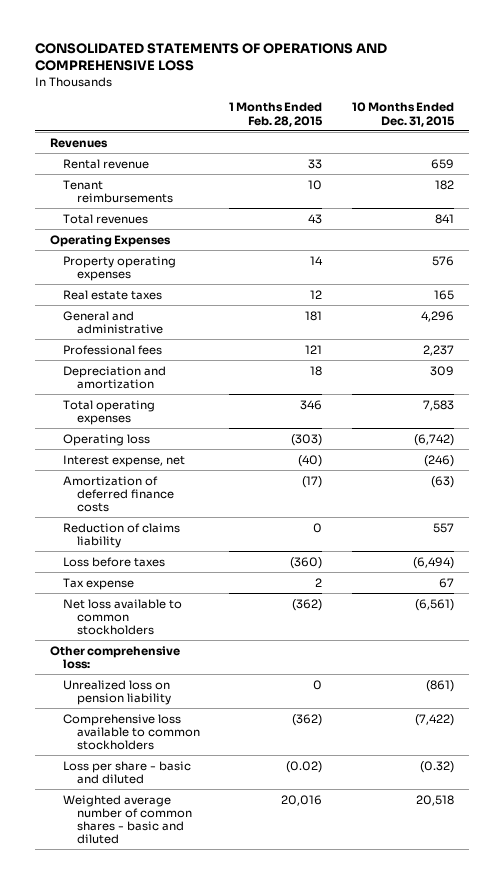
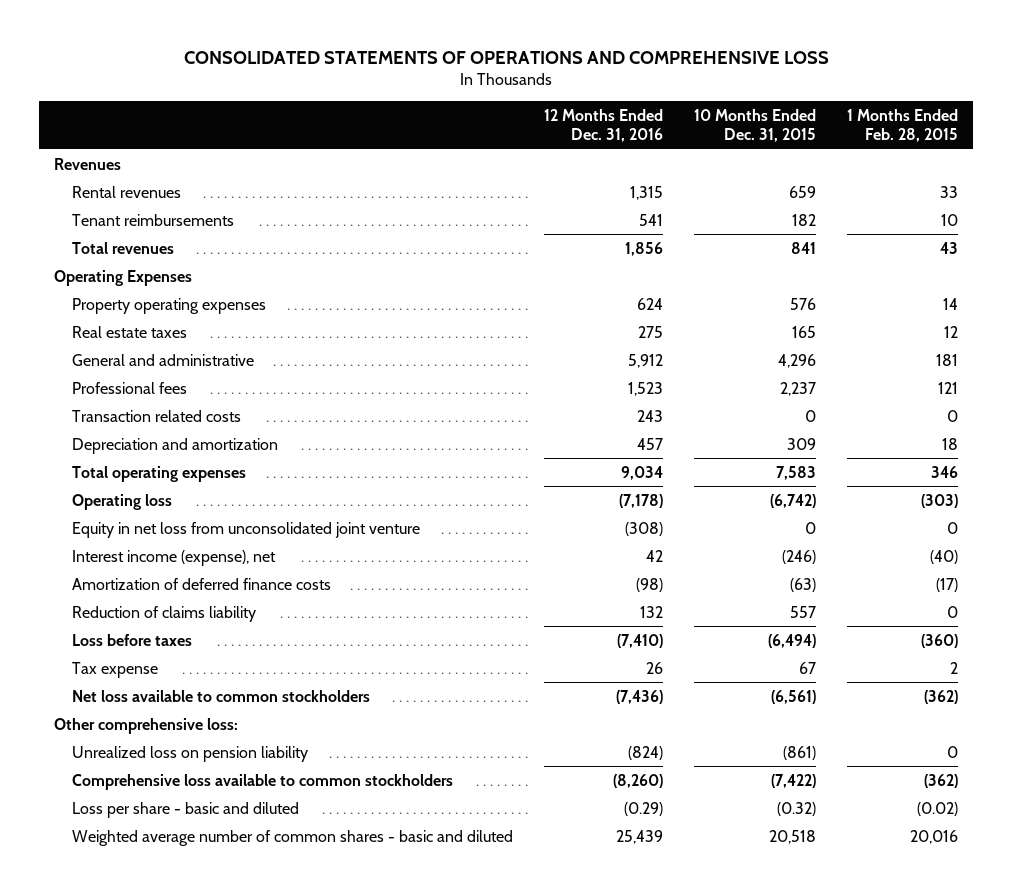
- | 1 Months Ended Feb. 28, 2015 | 10 Months Ended Dec. 31, 2015
+ | 12 Months Ended Dec. 31, 2016 | 10 Months Ended Dec. 31, 2015 | 1 Months Ended Feb. 28, 2015
- Rental revenue | 33 | 659
+ Rental revenues | 1,315 | 659 | 33
+ Transaction related costs | 243 | 0 | 0
- Interest expense, net | (40) | (246)
+ Equity in net loss from unconsolidated joint venture | (308) | 0 | 0
+ Interest income (expense), net | 42 | (246) | (40)

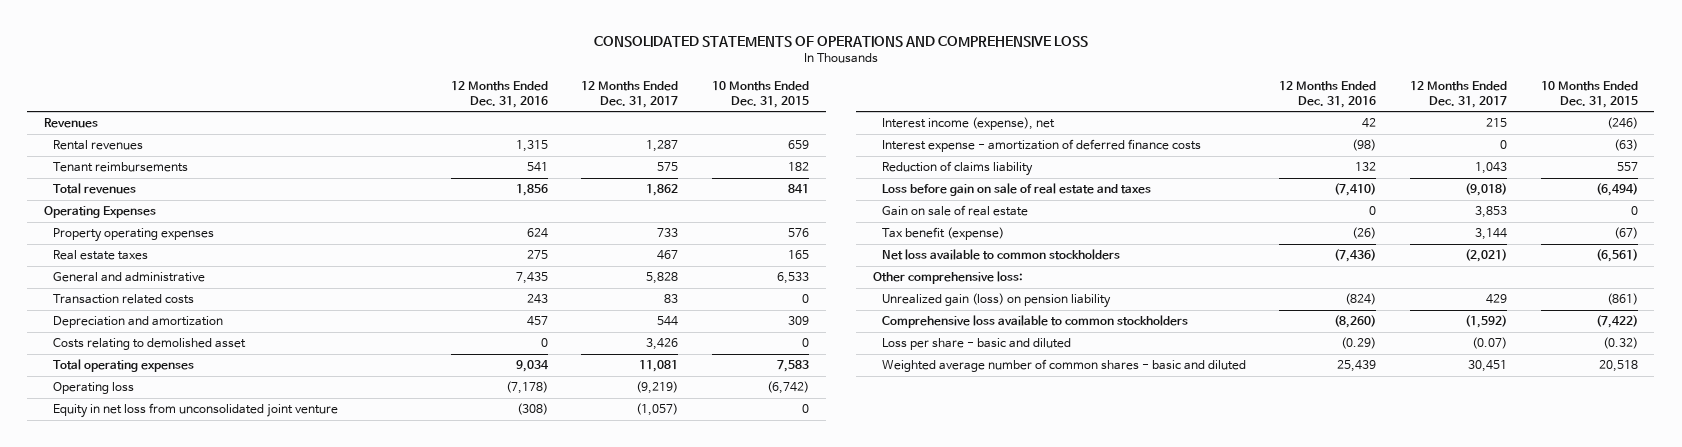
- | 12 Months Ended Dec. 31, 2016 | 10 Months Ended Dec. 31, 2015 | 1 Months Ended Feb. 28, 2015
+ | 12 Months Ended Dec. 31, 2016 | 12 Months Ended Dec. 31, 2017 | 10 Months Ended Dec. 31, 2015
- General and administrative | 5,912 | 4,296 | 181
- Professional fees | 1,523 | 2,237 | 121
+ General and administrative | 7,435 | 5,828 | 6,533
+ Costs relating to demolished asset | 0 | 3,426 | 0
- Amortization of deferred finance costs | (98) | (63) | (17)
+ Interest expense - amortization of deferred finance costs | (98) | 0 | (63)
- Loss before taxes | (7,410) | (6,494) | (360)
- Tax expense | 26 | 67 | 2
+ Loss before gain on sale of real estate and taxes | (7,410) | (9,018) | (6,494)
+ Gain on sale of real estate | 0 | 3,853 | 0
+ Tax benefit (expense) | (26) | 3,144 | (67)
- Unrealized loss on pension liability | (824) | (861) | 0
+ Unrealized gain (loss) on pension liability | (824) | 429 | (861)

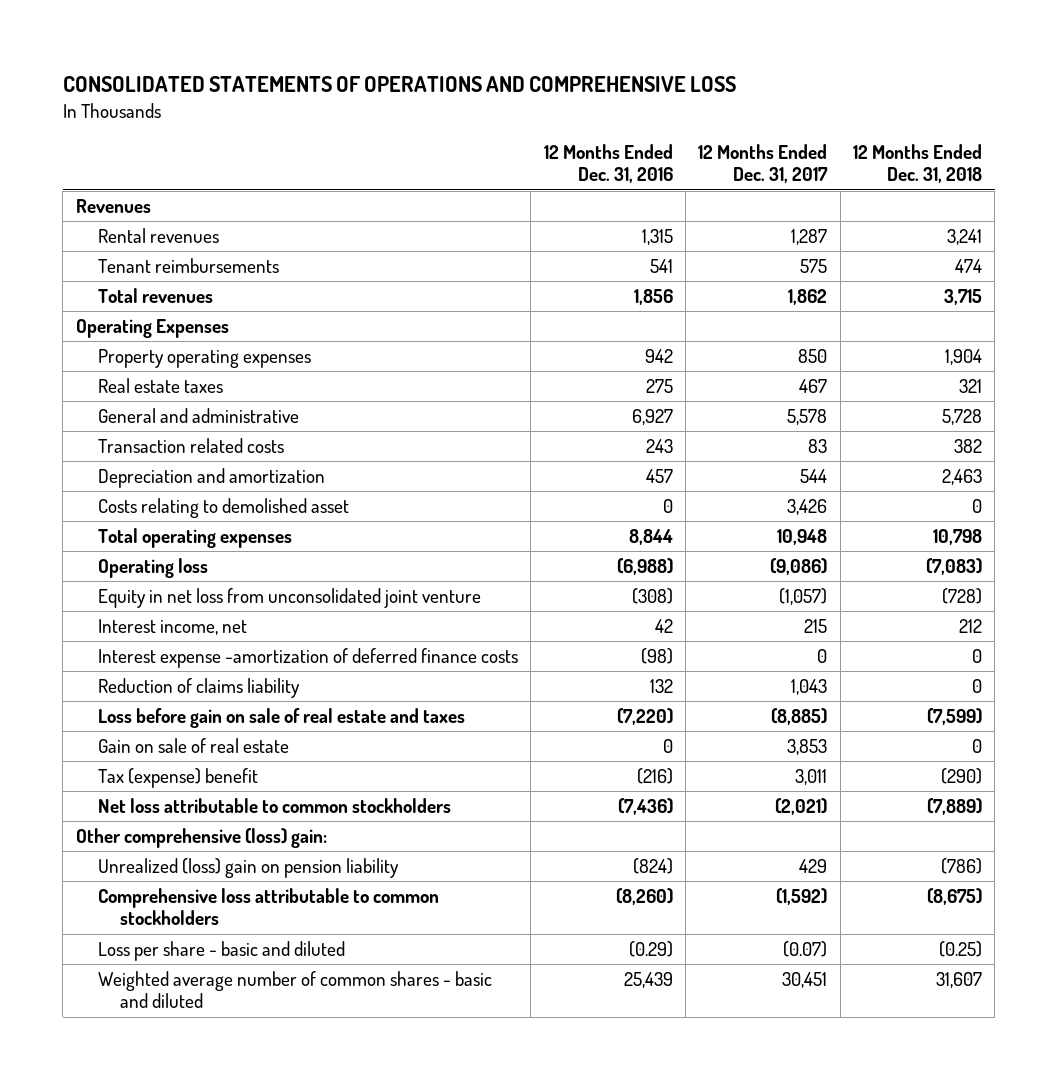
- | 12 Months Ended Dec. 31, 2016 | 12 Months Ended Dec. 31, 2017 | 10 Months Ended Dec. 31, 2015
+ | 12 Months Ended Dec. 31, 2016 | 12 Months Ended Dec. 31, 2017 | 12 Months Ended Dec. 31, 2018
- Property operating expenses | 624 | 733 | 576
+ Property operating expenses | 942 | 850 | 1,904
- General and administrative | 7,435 | 5,828 | 6,533
+ General and administrative | 6,927 | 5,578 | 5,728
- Total operating expenses | 9,034 | 11,081 | 7,583
- Operating loss | (7,178) | (9,219) | (6,742)
+ Total operating expenses | 8,844 | 10,948 | 10,798
+ Operating loss | (6,988) | (9,086) | (7,083)
- Interest income (expense), net | 42 | 215 | (246)
- Interest expense - amortization of deferred finance costs | (98) | 0 | (63)
+ Interest income, net | 42 | 215 | 212
+ Interest expense -amortization of deferred finance costs | (98) | 0 | 0
- Loss before gain on sale of real estate and taxes | (7,410) | (9,018) | (6,494)
+ Loss before gain on sale of real estate and taxes | (7,220) | (8,885) | (7,599)
- Tax benefit (expense) | (26) | 3,144 | (67)
- Net loss available to common stockholders | (7,436) | (2,021) | (6,561)
- Other comprehensive loss:
- Unrealized gain (loss) on pension liability | (824) | 429 | (861)
- Comprehensive loss available to common stockholders | (8,260) | (1,592) | (7,422)
+ Tax (expense) benefit | (216) | 3,011 | (290)
+ Net loss attributable to common stockholders | (7,436) | (2,021) | (7,889)
+ Other comprehensive (loss) gain:
+ Unrealized (loss) gain on pension liability | (824) | 429 | (786)
+ Comprehensive loss attributable to common stockholders | (8,260) | (1,592) | (8,675)

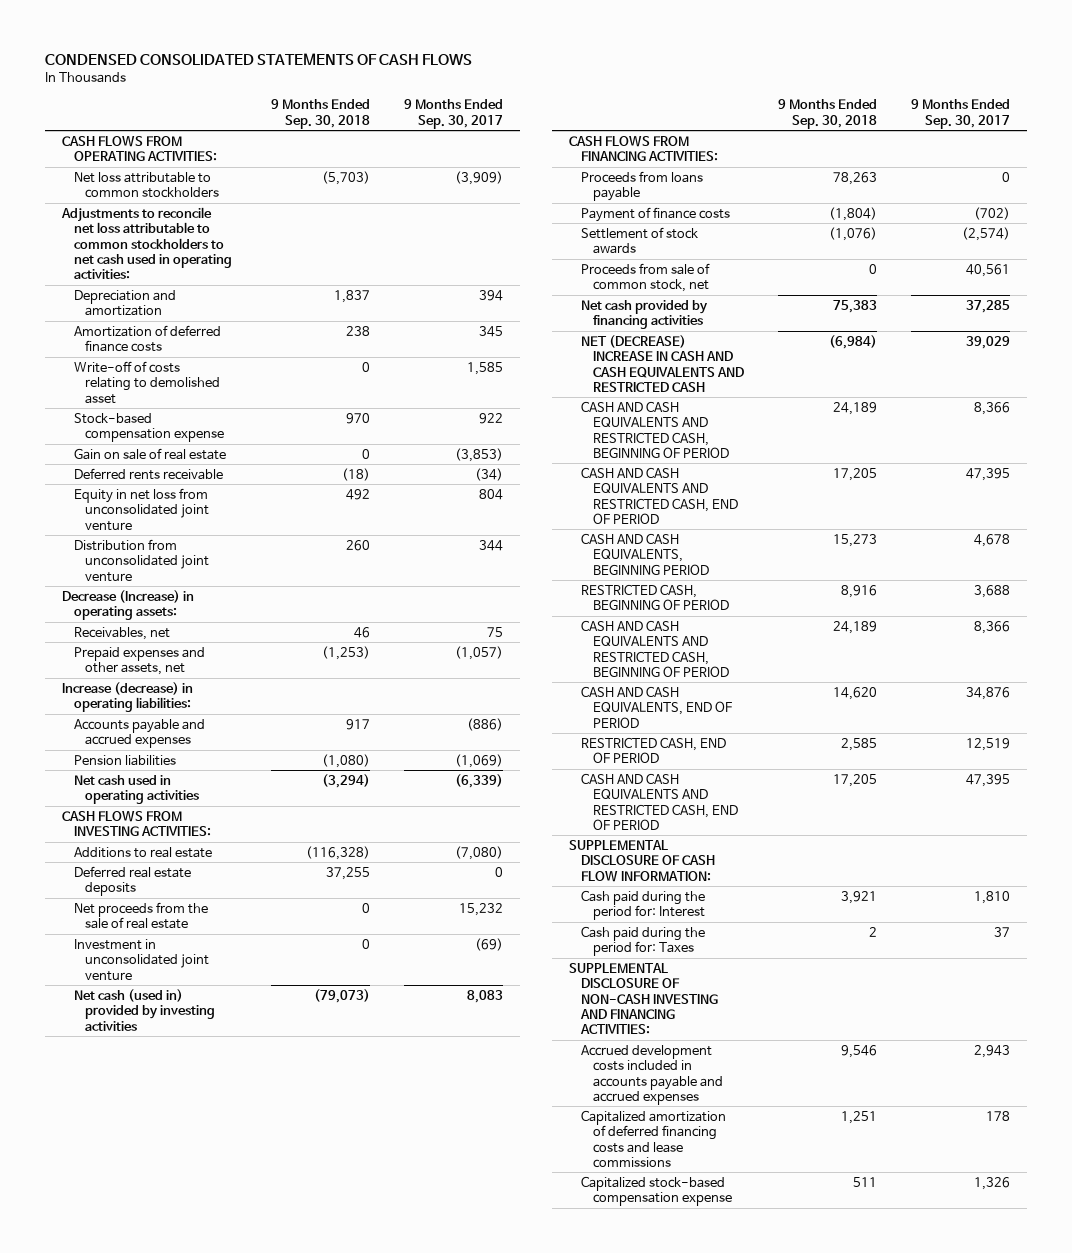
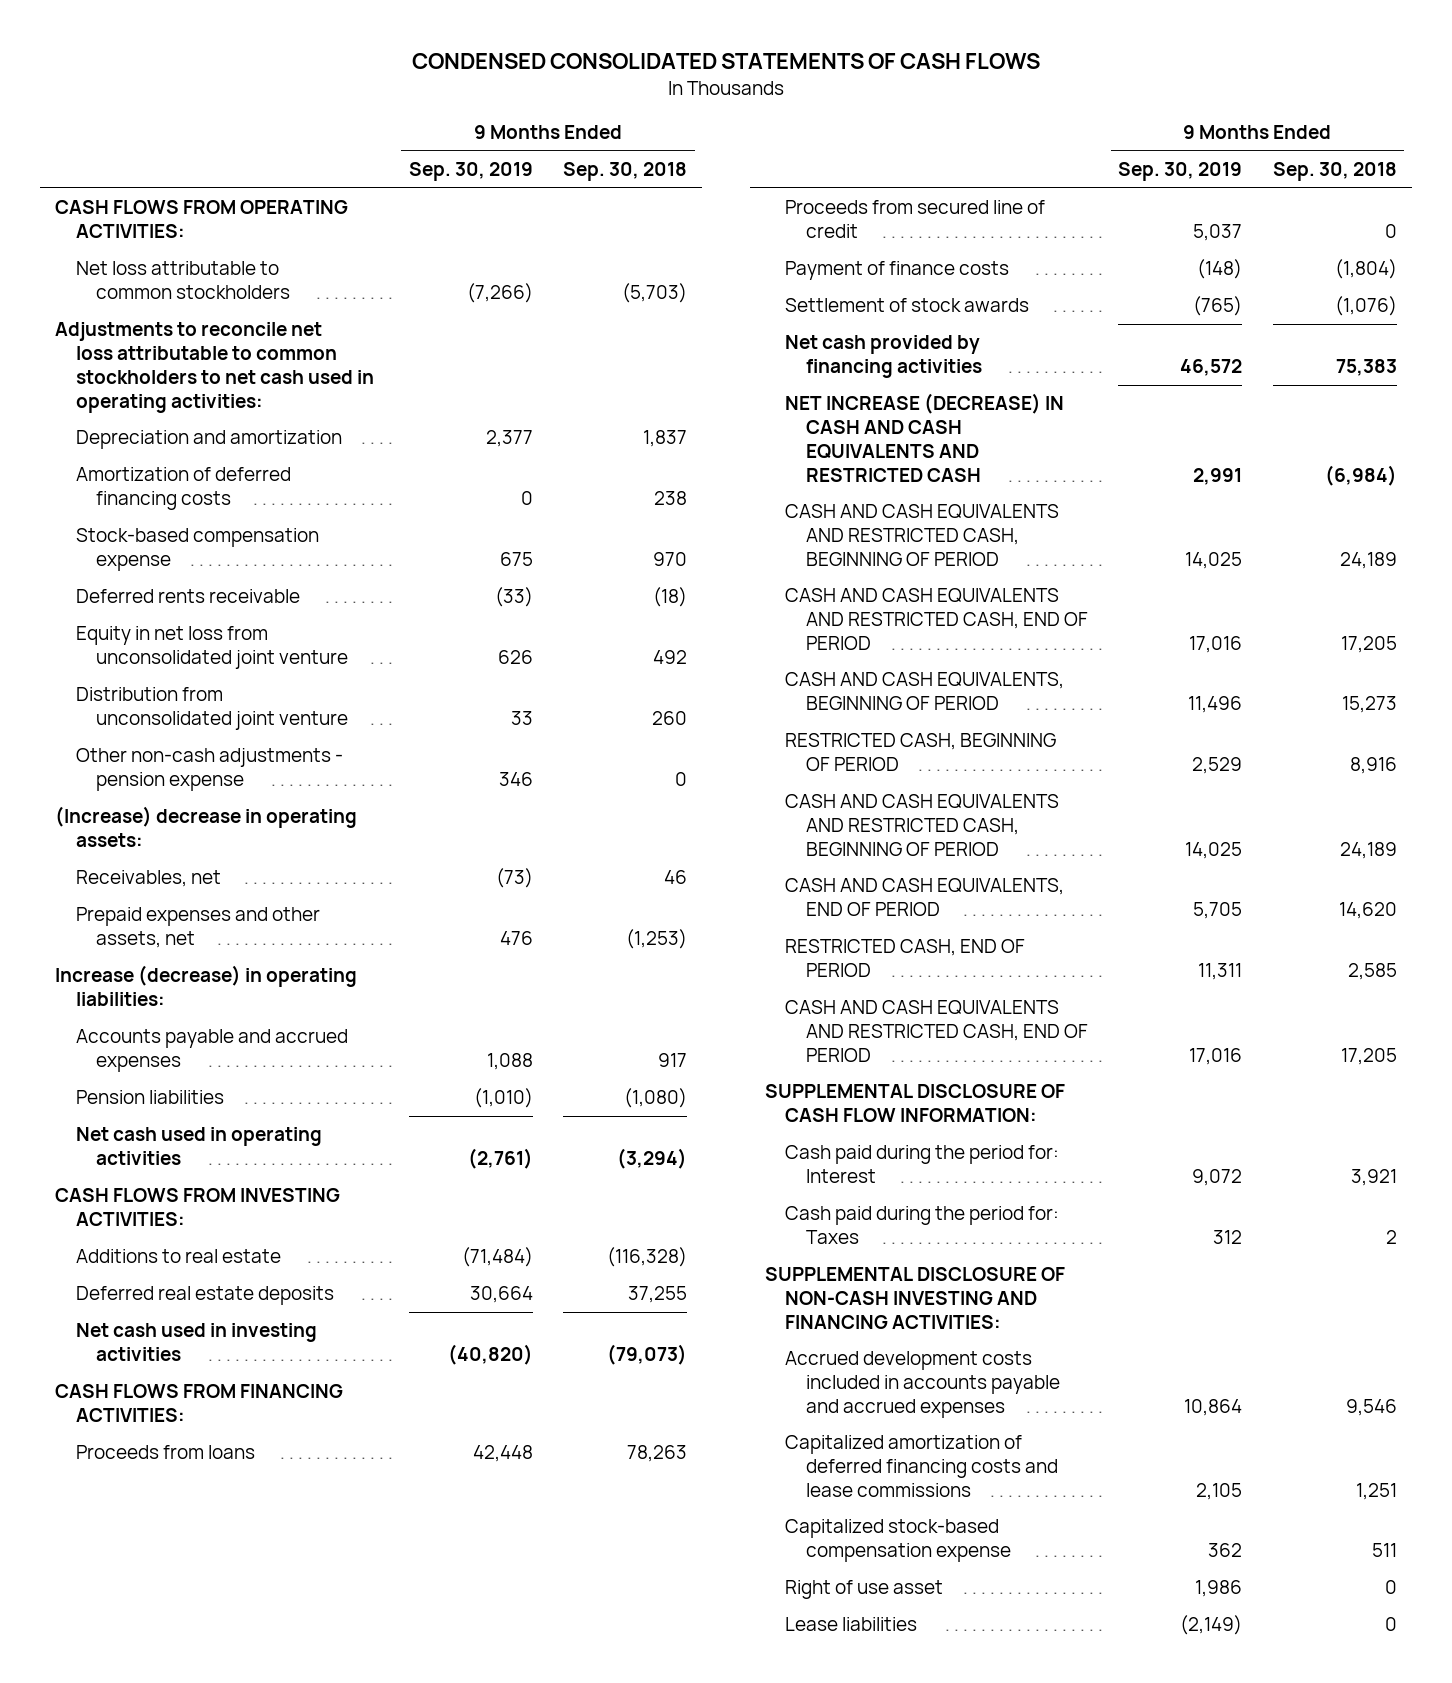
- | 9 Months Ended Sep. 30, 2018 | 9 Months Ended Sep. 30, 2017
+ | 9 Months Ended Sep. 30, 2019 | 9 Months Ended Sep. 30, 2018
- Amortization of deferred finance costs | 238 | 345
- Write-off of costs relating to demolished asset | 0 | 1,585
+ Amortization of deferred financing costs | 0 | 238
- Gain on sale of real estate | 0 | (3,853)
- Decrease (Increase) in operating assets:
+ Other non-cash adjustments - pension expense | 346 | 0
+ (Increase) decrease in operating assets:
- Net proceeds from the sale of real estate | 0 | 15,232
- Investment in unconsolidated joint venture | 0 | (69)
- Net cash (used in) provided by investing activities | (79,073) | 8,083
+ Net cash used in investing activities | (40,820) | (79,073)
- Proceeds from loans payable | 78,263 | 0
+ Proceeds from loans | 42,448 | 78,263
+ Proceeds from secured line of credit | 5,037 | 0
- Proceeds from sale of common stock, net | 0 | 40,561
- NET (DECREASE) INCREASE IN CASH AND CASH EQUIVALENTS AND RESTRICTED CASH | (6,984) | 39,029
+ NET INCREASE (DECREASE) IN CASH AND CASH EQUIVALENTS AND RESTRICTED CASH | 2,991 | (6,984)
- CASH AND CASH EQUIVALENTS, BEGINNING PERIOD | 15,273 | 4,678
+ CASH AND CASH EQUIVALENTS, BEGINNING OF PERIOD | 11,496 | 15,273
+ Right of use asset | 1,986 | 0
+ Lease liabilities | (2,149) | 0

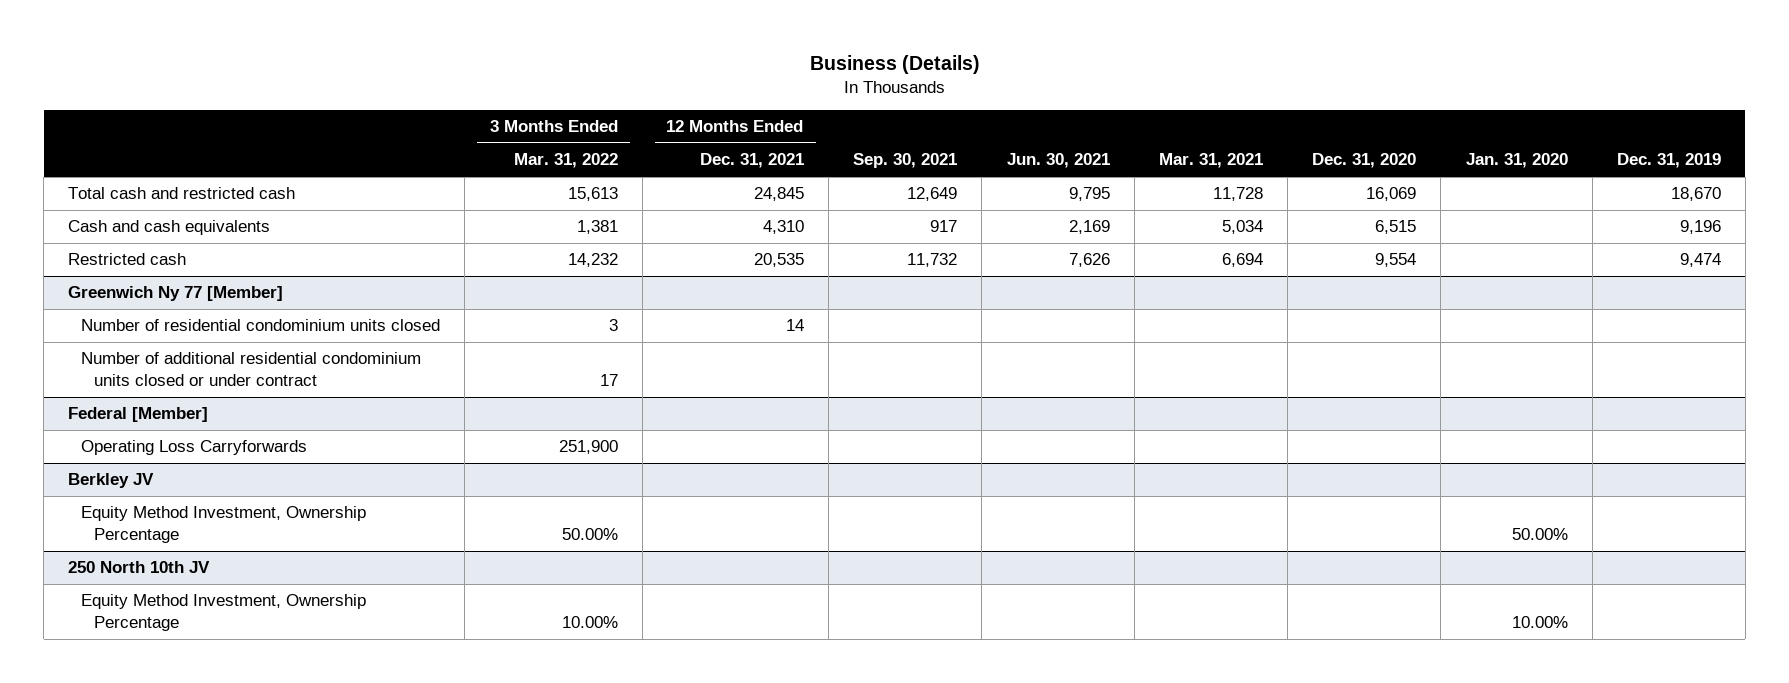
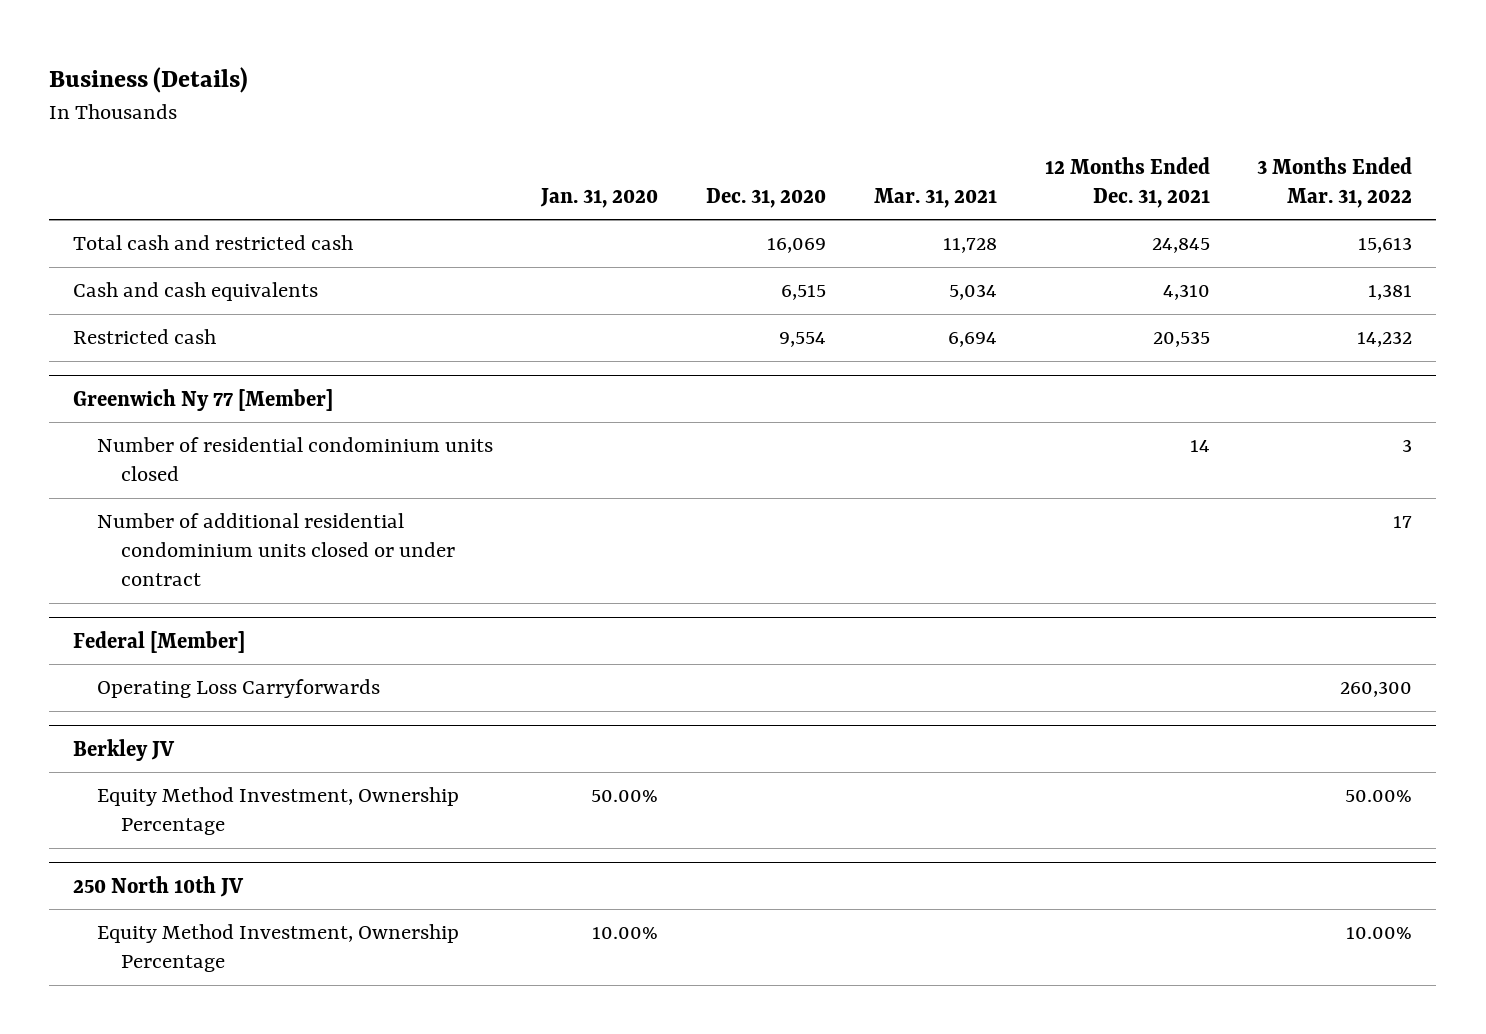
- | 3 Months Ended Mar. 31, 2022 | 12 Months Ended Dec. 31, 2021 | Sep. 30, 2021 | Jun. 30, 2021 | Mar. 31, 2021 | Dec. 31, 2020 | Jan. 31, 2020 | Dec. 31, 2019
+ | Jan. 31, 2020 | Dec. 31, 2020 | Mar. 31, 2021 | 12 Months Ended Dec. 31, 2021 | 3 Months Ended Mar. 31, 2022
@ Federal [Member]
- Operating Loss Carryforwards | 251,900 | | | | | | |
+ Operating Loss Carryforwards | | | | | 260,300

